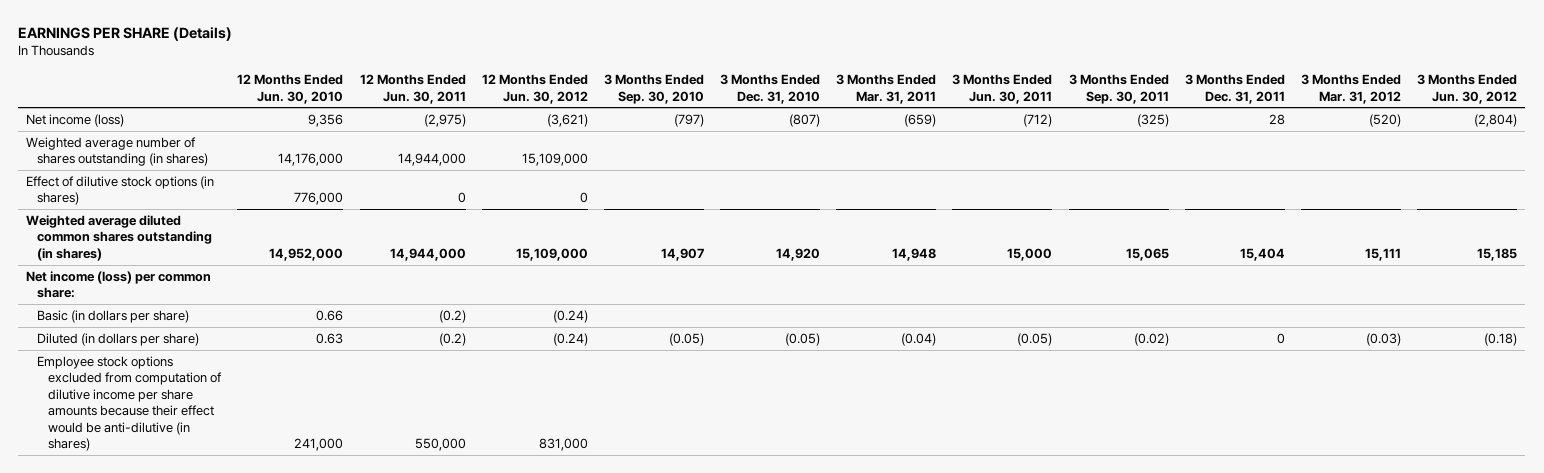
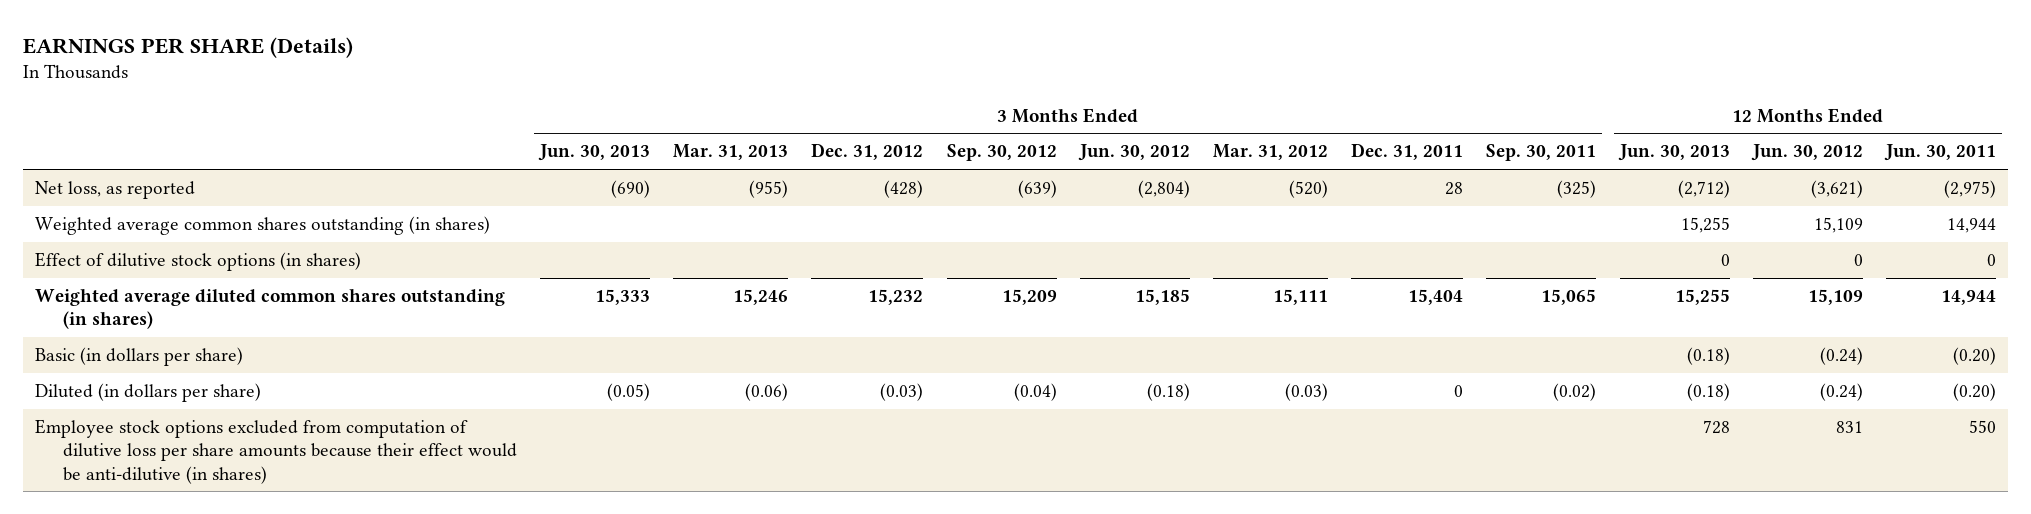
- | 12 Months Ended Jun. 30, 2010 | 12 Months Ended Jun. 30, 2011 | 12 Months Ended Jun. 30, 2012 | 3 Months Ended Sep. 30, 2010 | 3 Months Ended Dec. 31, 2010 | 3 Months Ended Mar. 31, 2011 | 3 Months Ended Jun. 30, 2011 | 3 Months Ended Sep. 30, 2011 | 3 Months Ended Dec. 31, 2011 | 3 Months Ended Mar. 31, 2012 | 3 Months Ended Jun. 30, 2012
+ | 3 Months Ended Jun. 30, 2013 | 3 Months Ended Mar. 31, 2013 | 3 Months Ended Dec. 31, 2012 | 3 Months Ended Sep. 30, 2012 | 3 Months Ended Jun. 30, 2012 | 3 Months Ended Mar. 31, 2012 | 3 Months Ended Dec. 31, 2011 | 3 Months Ended Sep. 30, 2011 | 12 Months Ended Jun. 30, 2013 | 12 Months Ended Jun. 30, 2012 | 12 Months Ended Jun. 30, 2011
- Net income (loss) | 9,356 | (2,975) | (3,621) | (797) | (807) | (659) | (712) | (325) | 28 | (520) | (2,804)
- Weighted average number of shares outstanding (in shares) | 14,176,000 | 14,944,000 | 15,109,000 | | | | | | | |
+ Net loss, as reported | (690) | (955) | (428) | (639) | (2,804) | (520) | 28 | (325) | (2,712) | (3,621) | (2,975)
+ Weighted average common shares outstanding (in shares) | | | | | | | | | 15,255 | 15,109 | 14,944
- Weighted average diluted common shares outstanding (in shares) | 14,952,000 | 14,944,000 | 15,109,000 | 14,907 | 14,920 | 14,948 | 15,000 | 15,065 | 15,404 | 15,111 | 15,185
- Net income (loss) per common share:
- Basic (in dollars per share) | 0.66 | (0.2) | (0.24) | | | | | | | |
- Diluted (in dollars per share) | 0.63 | (0.2) | (0.24) | (0.05) | (0.05) | (0.04) | (0.05) | (0.02) | 0 | (0.03) | (0.18)
- Employee stock options excluded from computation of dilutive income per share amounts because their effect would be anti-dilutive (in shares) | 241,000 | 550,000 | 831,000 | | | | | | | |
+ Weighted average diluted common shares outstanding (in shares) | 15,333 | 15,246 | 15,232 | 15,209 | 15,185 | 15,111 | 15,404 | 15,065 | 15,255 | 15,109 | 14,944
+ Basic (in dollars per share) | | | | | | | | | (0.18) | (0.24) | (0.20)
+ Diluted (in dollars per share) | (0.05) | (0.06) | (0.03) | (0.04) | (0.18) | (0.03) | 0 | (0.02) | (0.18) | (0.24) | (0.20)
+ Employee stock options excluded from computation of dilutive loss per share amounts because their effect would be anti-dilutive (in shares) | | | | | | | | | 728 | 831 | 550

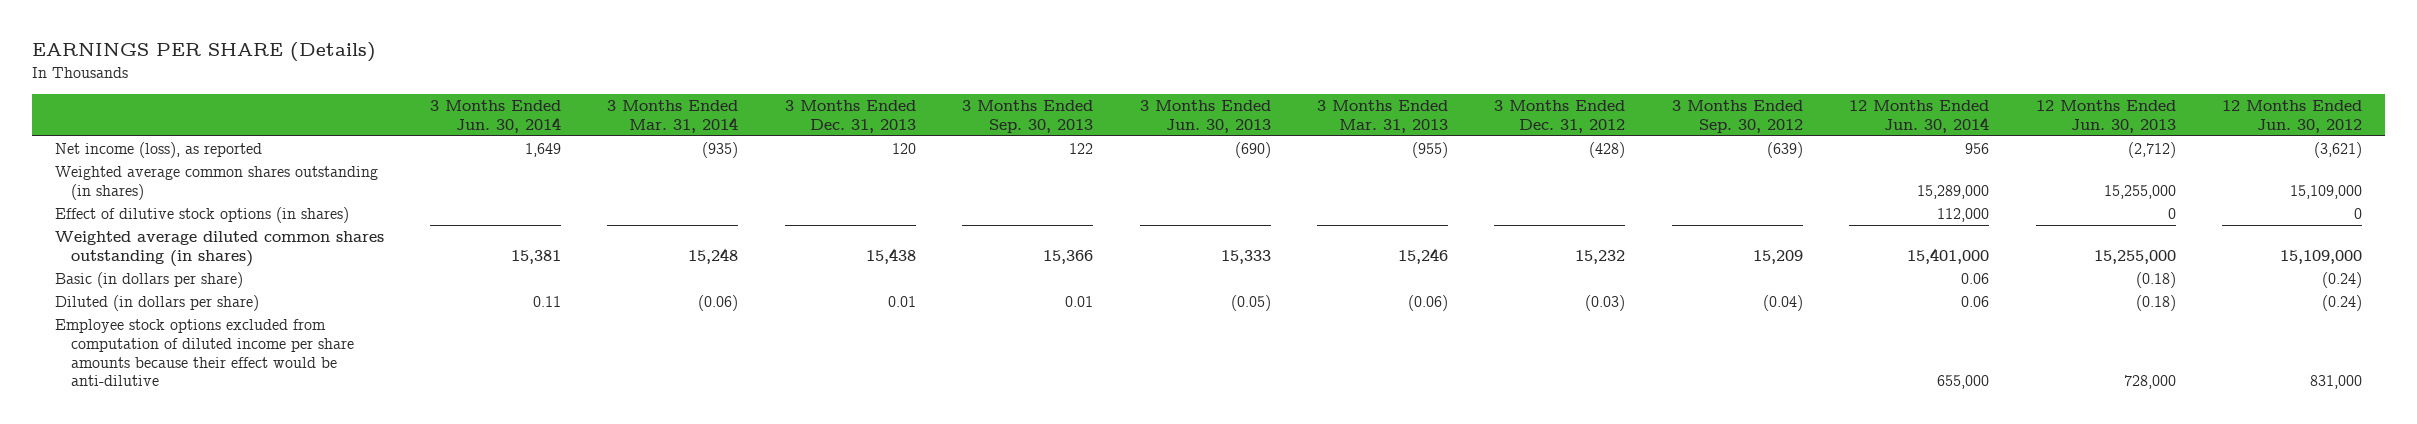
- | 3 Months Ended Jun. 30, 2013 | 3 Months Ended Mar. 31, 2013 | 3 Months Ended Dec. 31, 2012 | 3 Months Ended Sep. 30, 2012 | 3 Months Ended Jun. 30, 2012 | 3 Months Ended Mar. 31, 2012 | 3 Months Ended Dec. 31, 2011 | 3 Months Ended Sep. 30, 2011 | 12 Months Ended Jun. 30, 2013 | 12 Months Ended Jun. 30, 2012 | 12 Months Ended Jun. 30, 2011
+ | 3 Months Ended Jun. 30, 2014 | 3 Months Ended Mar. 31, 2014 | 3 Months Ended Dec. 31, 2013 | 3 Months Ended Sep. 30, 2013 | 3 Months Ended Jun. 30, 2013 | 3 Months Ended Mar. 31, 2013 | 3 Months Ended Dec. 31, 2012 | 3 Months Ended Sep. 30, 2012 | 12 Months Ended Jun. 30, 2014 | 12 Months Ended Jun. 30, 2013 | 12 Months Ended Jun. 30, 2012
- Net loss, as reported | (690) | (955) | (428) | (639) | (2,804) | (520) | 28 | (325) | (2,712) | (3,621) | (2,975)
- Weighted average common shares outstanding (in shares) | | | | | | | | | 15,255 | 15,109 | 14,944
+ Net income (loss), as reported | 1,649 | (935) | 120 | 122 | (690) | (955) | (428) | (639) | 956 | (2,712) | (3,621)
+ Weighted average common shares outstanding (in shares) | | | | | | | | | 15,289,000 | 15,255,000 | 15,109,000
- Weighted average diluted common shares outstanding (in shares) | 15,333 | 15,246 | 15,232 | 15,209 | 15,185 | 15,111 | 15,404 | 15,065 | 15,255 | 15,109 | 14,944
+ Weighted average diluted common shares outstanding (in shares) | 15,381 | 15,248 | 15,438 | 15,366 | 15,333 | 15,246 | 15,232 | 15,209 | 15,401,000 | 15,255,000 | 15,109,000
- Employee stock options excluded from computation of dilutive loss per share amounts because their effect would be anti-dilutive (in shares) | | | | | | | | | 728 | 831 | 550
+ Employee stock options excluded from computation of diluted income per share amounts because their effect would be anti-dilutive | | | | | | | | | 655,000 | 728,000 | 831,000

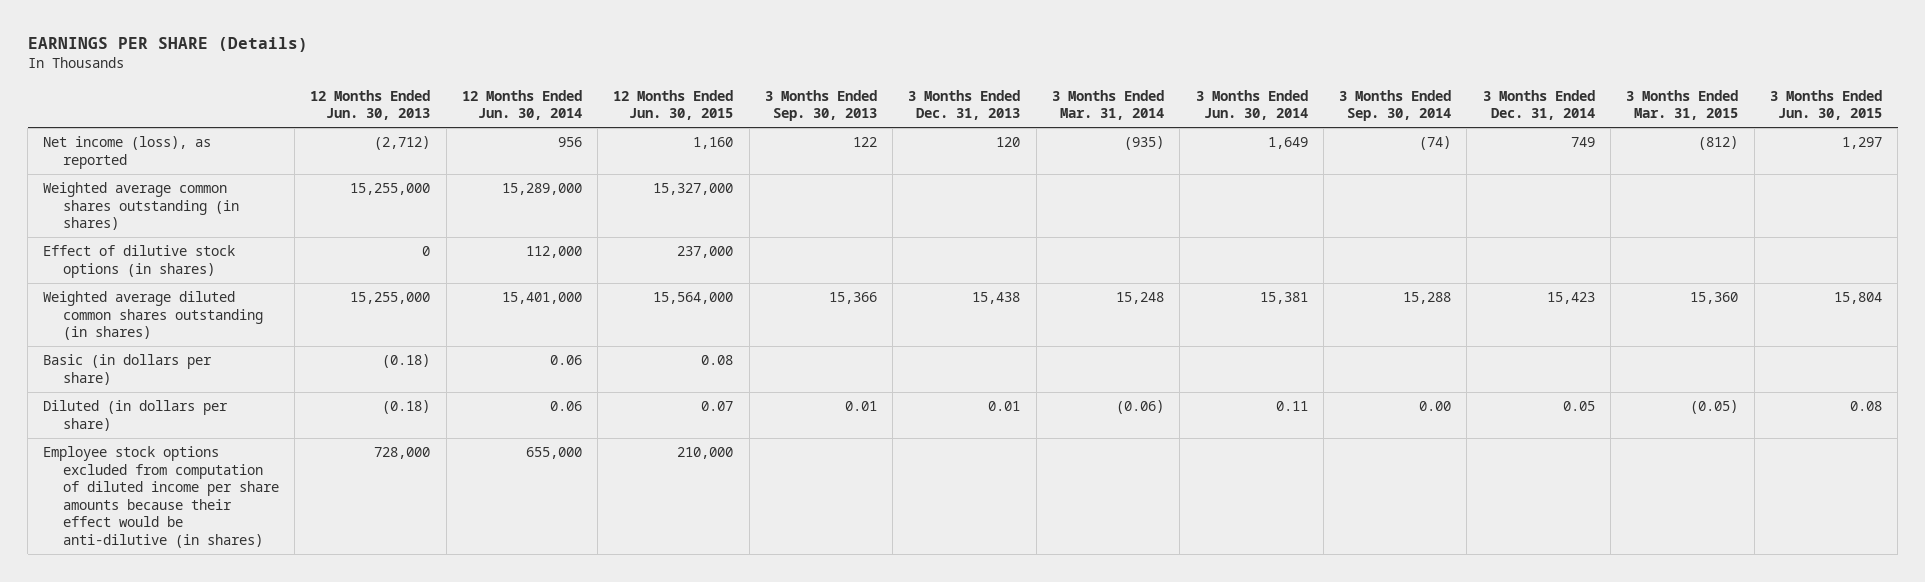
- | 3 Months Ended Jun. 30, 2014 | 3 Months Ended Mar. 31, 2014 | 3 Months Ended Dec. 31, 2013 | 3 Months Ended Sep. 30, 2013 | 3 Months Ended Jun. 30, 2013 | 3 Months Ended Mar. 31, 2013 | 3 Months Ended Dec. 31, 2012 | 3 Months Ended Sep. 30, 2012 | 12 Months Ended Jun. 30, 2014 | 12 Months Ended Jun. 30, 2013 | 12 Months Ended Jun. 30, 2012
+ | 12 Months Ended Jun. 30, 2013 | 12 Months Ended Jun. 30, 2014 | 12 Months Ended Jun. 30, 2015 | 3 Months Ended Sep. 30, 2013 | 3 Months Ended Dec. 31, 2013 | 3 Months Ended Mar. 31, 2014 | 3 Months Ended Jun. 30, 2014 | 3 Months Ended Sep. 30, 2014 | 3 Months Ended Dec. 31, 2014 | 3 Months Ended Mar. 31, 2015 | 3 Months Ended Jun. 30, 2015
- Employee stock options excluded from computation of diluted income per share amounts because their effect would be anti-dilutive | | | | | | | | | 655,000 | 728,000 | 831,000
+ Employee stock options excluded from computation of diluted income per share amounts because their effect would be anti-dilutive (in shares) | 728,000 | 655,000 | 210,000 | | | | | | | |

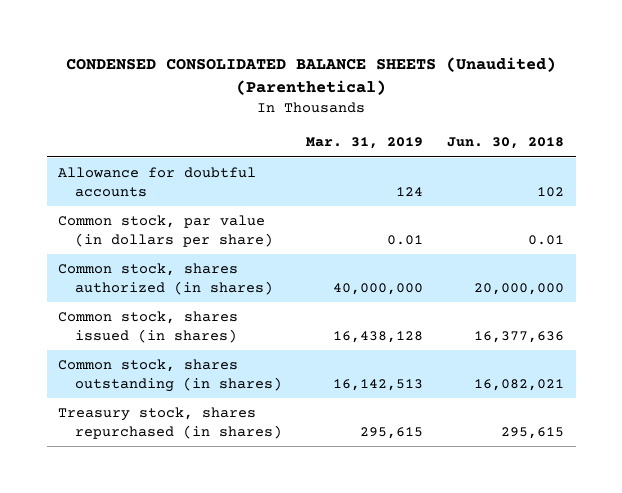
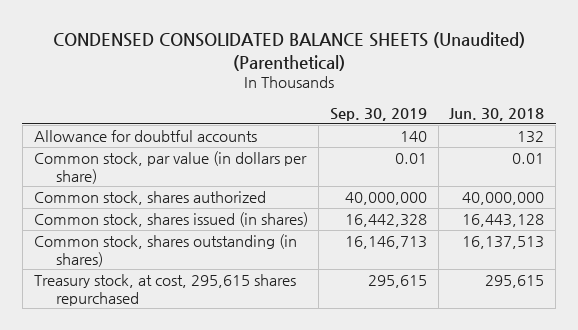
- | Mar. 31, 2019 | Jun. 30, 2018
+ | Sep. 30, 2019 | Jun. 30, 2018
- Allowance for doubtful accounts | 124 | 102
+ Allowance for doubtful accounts | 140 | 132
- Common stock, shares authorized (in shares) | 40,000,000 | 20,000,000
- Common stock, shares issued (in shares) | 16,438,128 | 16,377,636
- Common stock, shares outstanding (in shares) | 16,142,513 | 16,082,021
- Treasury stock, shares repurchased (in shares) | 295,615 | 295,615
+ Common stock, shares authorized | 40,000,000 | 40,000,000
+ Common stock, shares issued (in shares) | 16,442,328 | 16,443,128
+ Common stock, shares outstanding (in shares) | 16,146,713 | 16,137,513
+ Treasury stock, at cost, 295,615 shares repurchased | 295,615 | 295,615

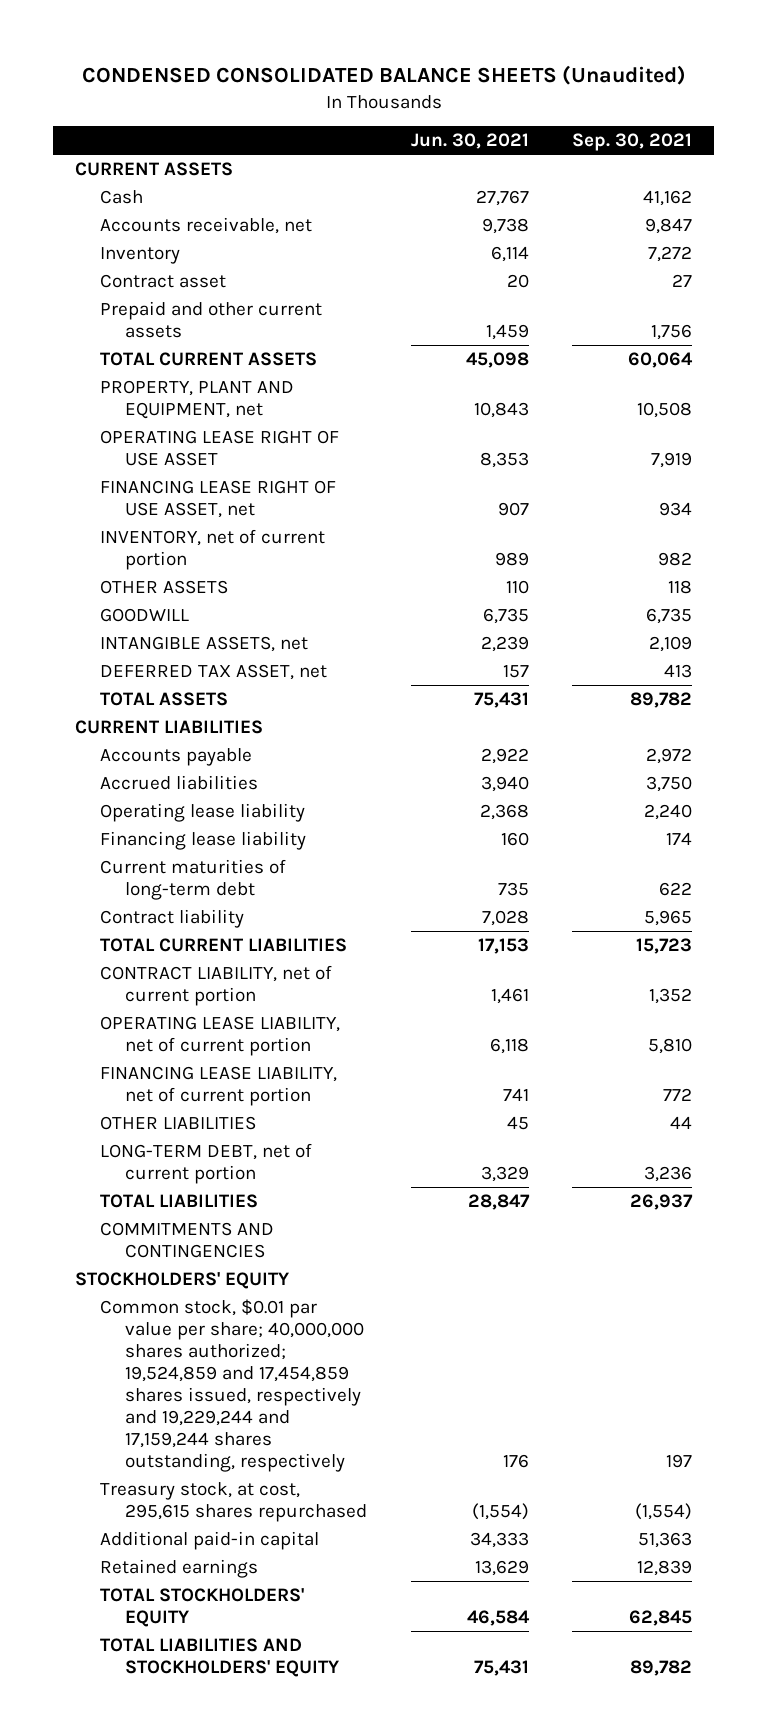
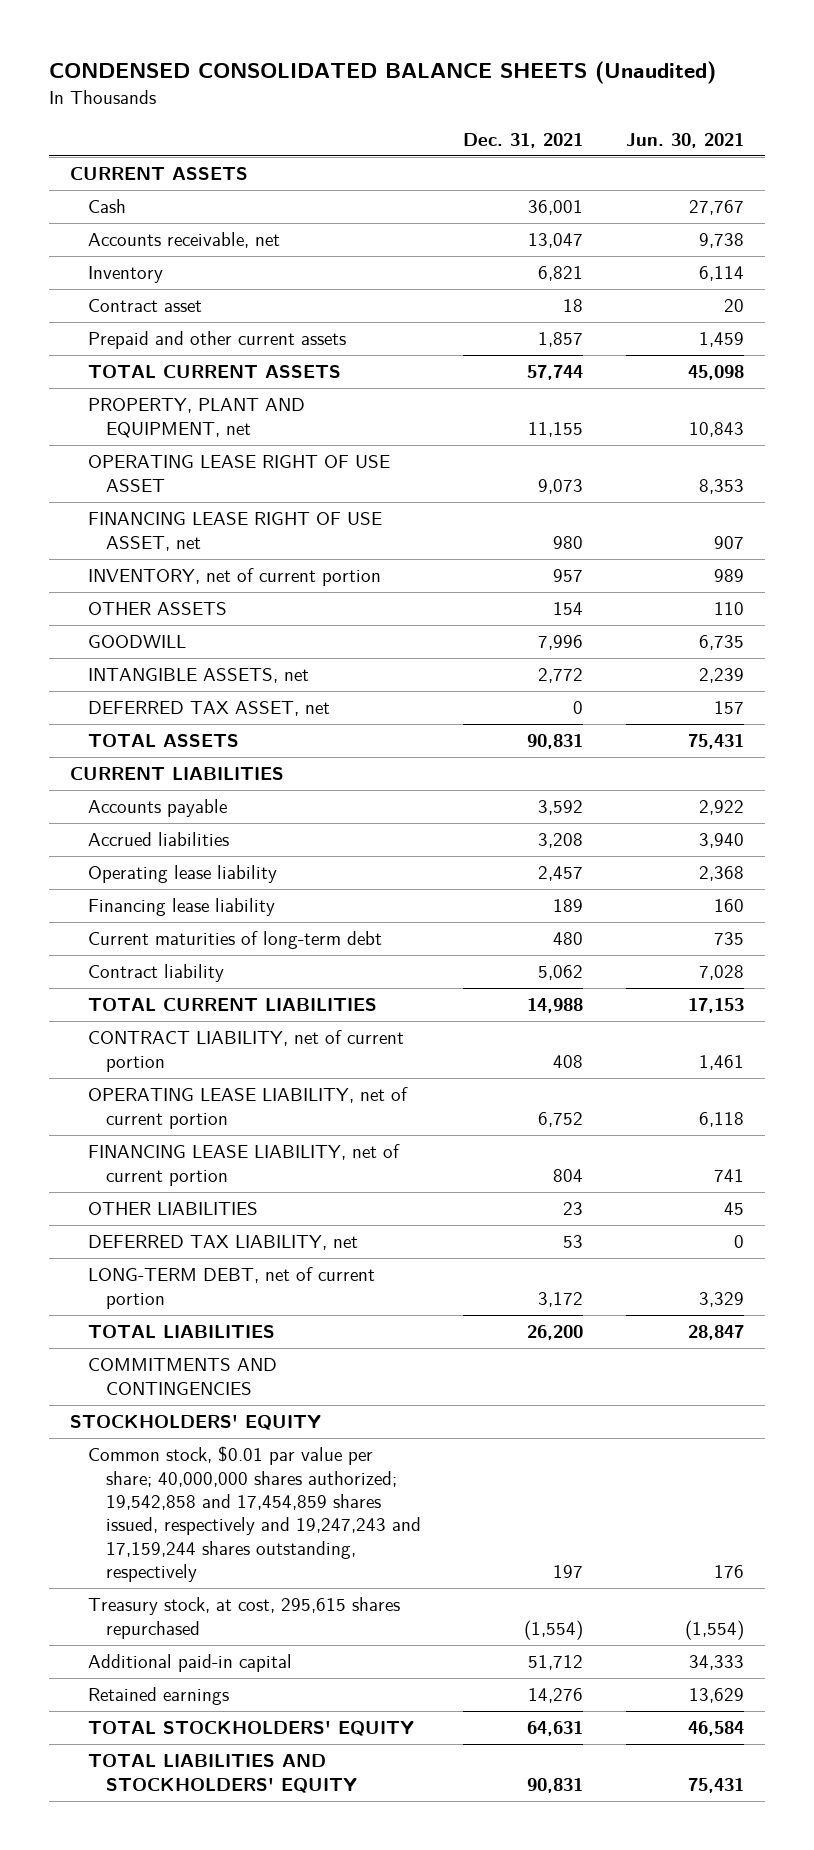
- | Jun. 30, 2021 | Sep. 30, 2021
+ | Dec. 31, 2021 | Jun. 30, 2021
+ DEFERRED TAX LIABILITY, net | 53 | 0
- Common stock, $0.01 par value per share; 40,000,000 shares authorized; 19,524,859 and 17,454,859 shares issued, respectively and 19,229,244 and 17,159,244 shares outstanding, respectively | 176 | 197
+ Common stock, $0.01 par value per share; 40,000,000 shares authorized; 19,542,858 and 17,454,859 shares issued, respectively and 19,247,243 and 17,159,244 shares outstanding, respectively | 197 | 176

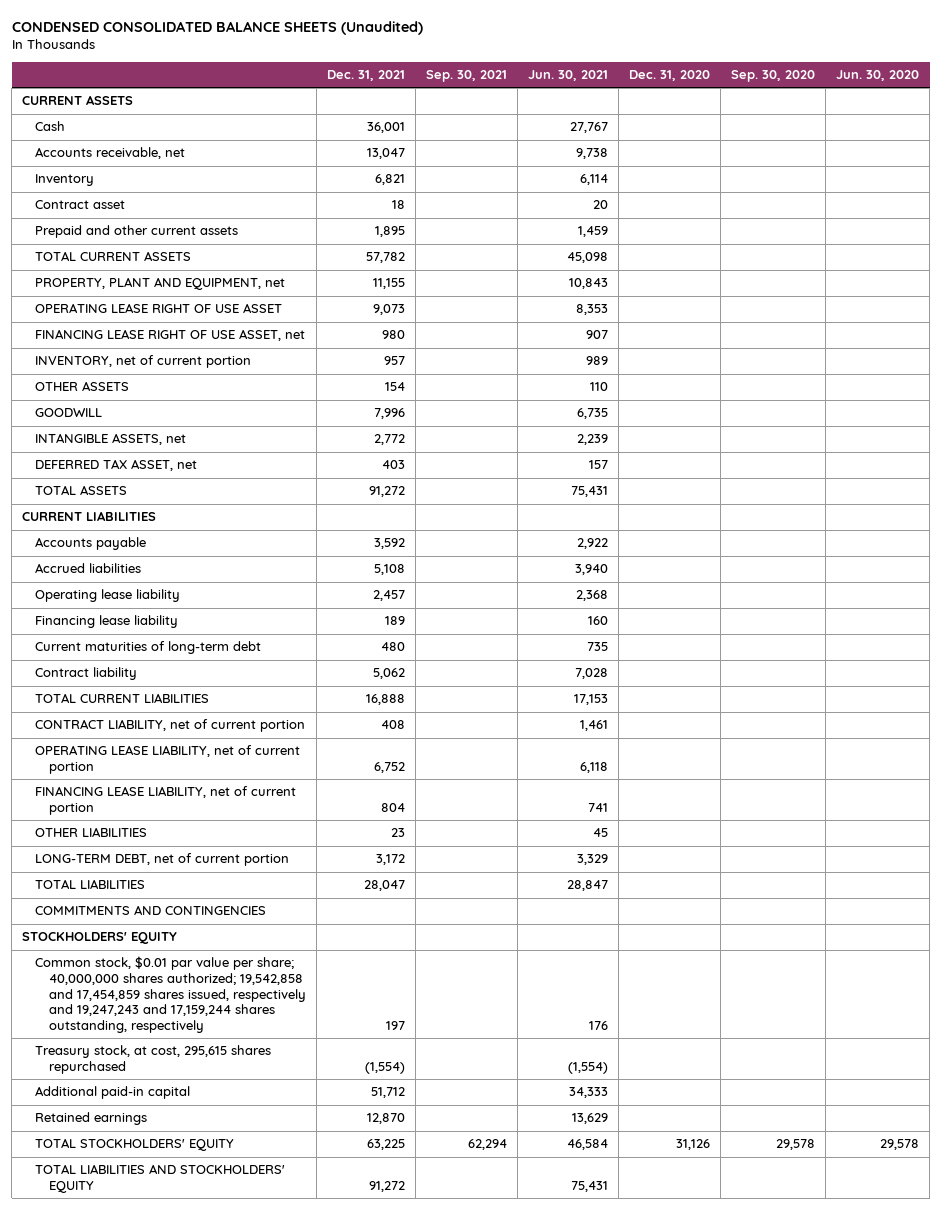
- | Dec. 31, 2021 | Jun. 30, 2021
+ | Dec. 31, 2021 | Sep. 30, 2021 | Jun. 30, 2021 | Dec. 31, 2020 | Sep. 30, 2020 | Jun. 30, 2020
- Prepaid and other current assets | 1,857 | 1,459
- TOTAL CURRENT ASSETS | 57,744 | 45,098
+ Prepaid and other current assets | 1,895 | | 1,459 | | |
+ TOTAL CURRENT ASSETS | 57,782 | | 45,098 | | |
- DEFERRED TAX ASSET, net | 0 | 157
- TOTAL ASSETS | 90,831 | 75,431
+ DEFERRED TAX ASSET, net | 403 | | 157 | | |
+ TOTAL ASSETS | 91,272 | | 75,431 | | |
- Accrued liabilities | 3,208 | 3,940
+ Accrued liabilities | 5,108 | | 3,940 | | |
- TOTAL CURRENT LIABILITIES | 14,988 | 17,153
+ TOTAL CURRENT LIABILITIES | 16,888 | | 17,153 | | |
- DEFERRED TAX LIABILITY, net | 53 | 0
- TOTAL LIABILITIES | 26,200 | 28,847
+ TOTAL LIABILITIES | 28,047 | | 28,847 | | |
- Retained earnings | 14,276 | 13,629
- TOTAL STOCKHOLDERS' EQUITY | 64,631 | 46,584
- TOTAL LIABILITIES AND STOCKHOLDERS' EQUITY | 90,831 | 75,431
+ Retained earnings | 12,870 | | 13,629 | | |
+ TOTAL STOCKHOLDERS' EQUITY | 63,225 | 62,294 | 46,584 | 31,126 | 29,578 | 29,578
+ TOTAL LIABILITIES AND STOCKHOLDERS' EQUITY | 91,272 | | 75,431 | | |

